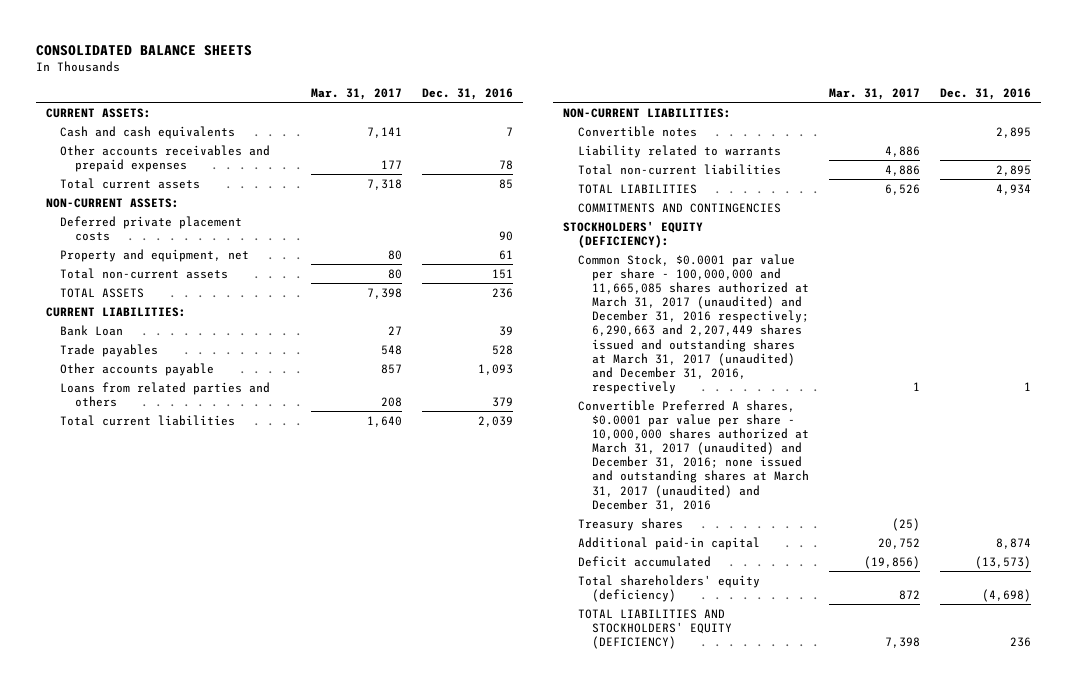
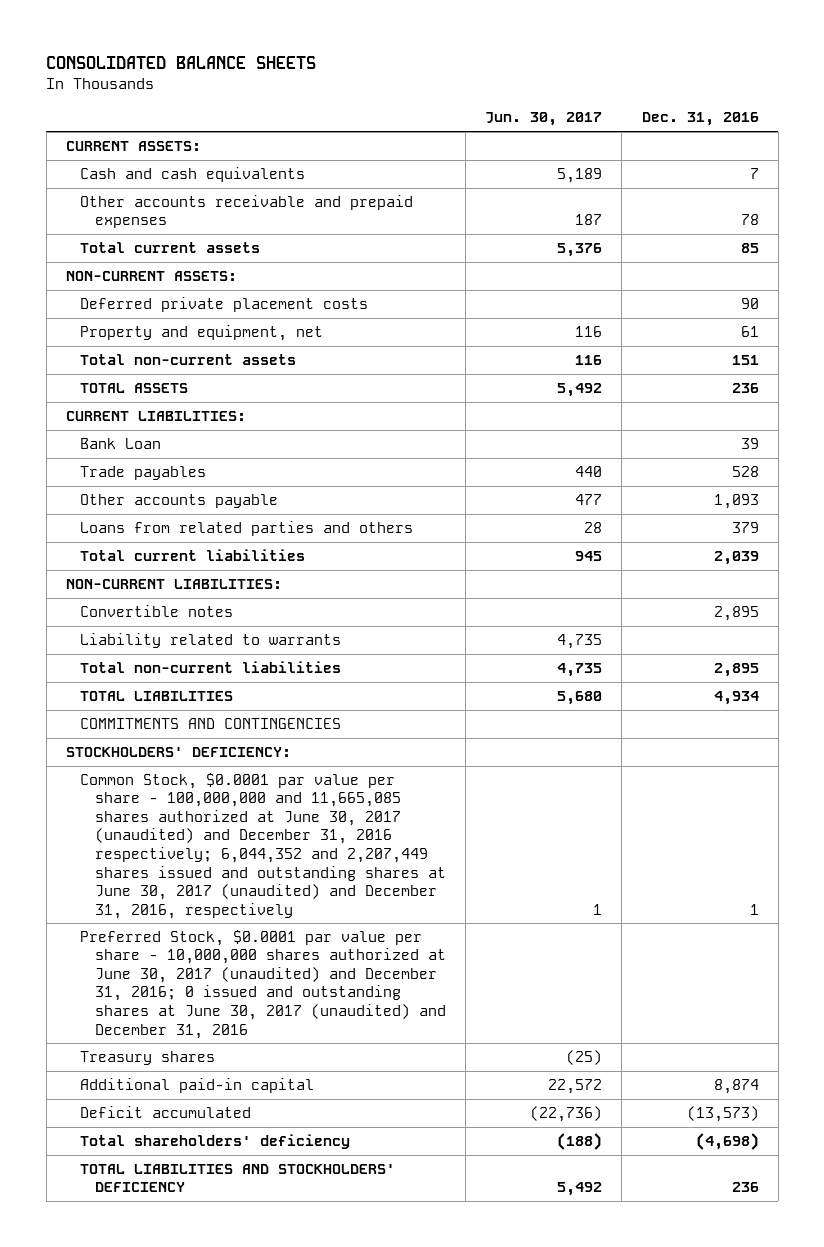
- | Mar. 31, 2017 | Dec. 31, 2016
+ | Jun. 30, 2017 | Dec. 31, 2016
- Other accounts receivables and prepaid expenses | 177 | 78
+ Other accounts receivable and prepaid expenses | 187 | 78
- STOCKHOLDERS' EQUITY (DEFICIENCY):
- Common Stock, $0.0001 par value per share - 100,000,000 and 11,665,085 shares authorized at March 31, 2017 (unaudited) and December 31, 2016 respectively; 6,290,663 and 2,207,449 shares issued and outstanding shares at March 31, 2017 (unaudited) and December 31, 2016, respectively | 1 | 1
- Convertible Preferred A shares, $0.0001 par value per share - 10,000,000 shares authorized at March 31, 2017 (unaudited) and December 31, 2016; none issued and outstanding shares at March 31, 2017 (unaudited) and December 31, 2016
+ STOCKHOLDERS' DEFICIENCY:
+ Common Stock, $0.0001 par value per share - 100,000,000 and 11,665,085 shares authorized at June 30, 2017 (unaudited) and December 31, 2016 respectively; 6,044,352 and 2,207,449 shares issued and outstanding shares at June 30, 2017 (unaudited) and December 31, 2016, respectively | 1 | 1
+ Preferred Stock, $0.0001 par value per share - 10,000,000 shares authorized at June 30, 2017 (unaudited) and December 31, 2016; 0 issued and outstanding shares at June 30, 2017 (unaudited) and December 31, 2016
- Total shareholders' equity (deficiency) | 872 | (4,698)
- TOTAL LIABILITIES AND STOCKHOLDERS' EQUITY (DEFICIENCY) | 7,398 | 236
+ Total shareholders' deficiency | (188) | (4,698)
+ TOTAL LIABILITIES AND STOCKHOLDERS' DEFICIENCY | 5,492 | 236

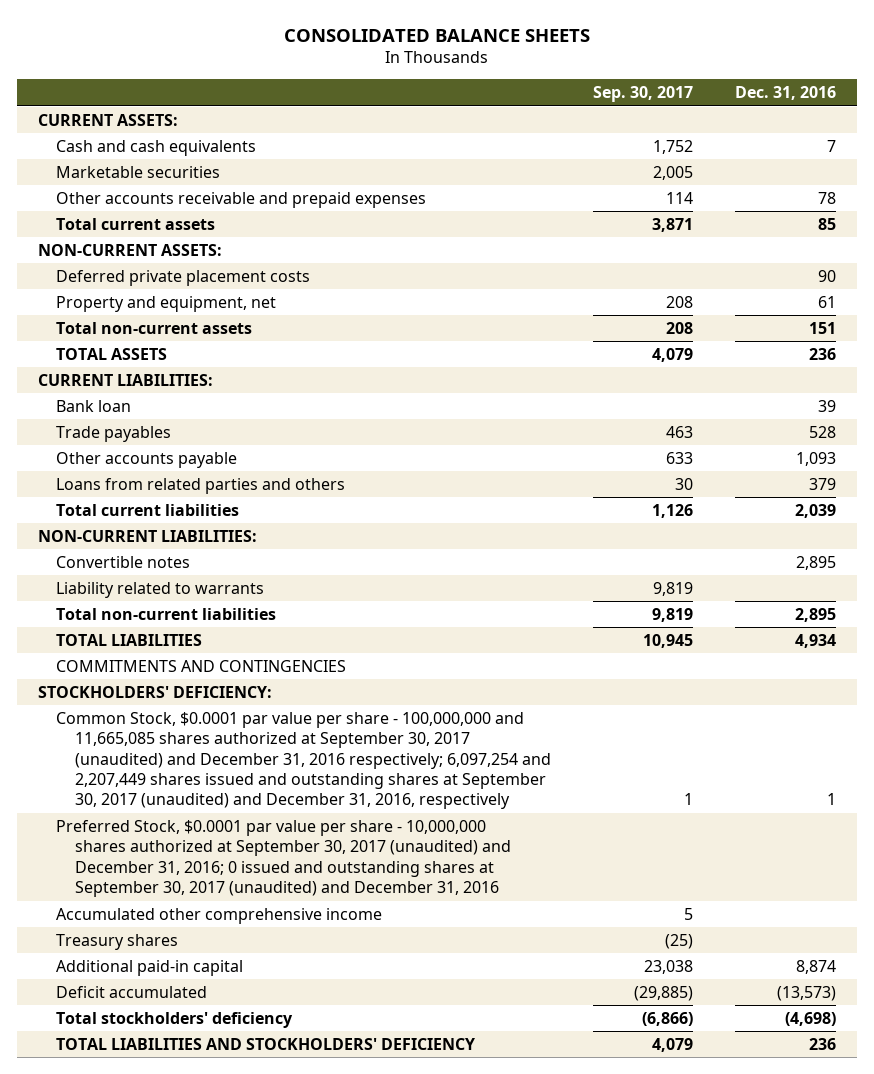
- | Jun. 30, 2017 | Dec. 31, 2016
+ | Sep. 30, 2017 | Dec. 31, 2016
+ Marketable securities | 2,005 |
- Bank Loan | | 39
+ Bank loan | | 39
- Common Stock, $0.0001 par value per share - 100,000,000 and 11,665,085 shares authorized at June 30, 2017 (unaudited) and December 31, 2016 respectively; 6,044,352 and 2,207,449 shares issued and outstanding shares at June 30, 2017 (unaudited) and December 31, 2016, respectively | 1 | 1
- Preferred Stock, $0.0001 par value per share - 10,000,000 shares authorized at June 30, 2017 (unaudited) and December 31, 2016; 0 issued and outstanding shares at June 30, 2017 (unaudited) and December 31, 2016
+ Common Stock, $0.0001 par value per share - 100,000,000 and 11,665,085 shares authorized at September 30, 2017 (unaudited) and December 31, 2016 respectively; 6,097,254 and 2,207,449 shares issued and outstanding shares at September 30, 2017 (unaudited) and December 31, 2016, respectively | 1 | 1
+ Preferred Stock, $0.0001 par value per share - 10,000,000 shares authorized at September 30, 2017 (unaudited) and December 31, 2016; 0 issued and outstanding shares at September 30, 2017 (unaudited) and December 31, 2016
+ Accumulated other comprehensive income | 5 |
- Total shareholders' deficiency | (188) | (4,698)
+ Total stockholders' deficiency | (6,866) | (4,698)

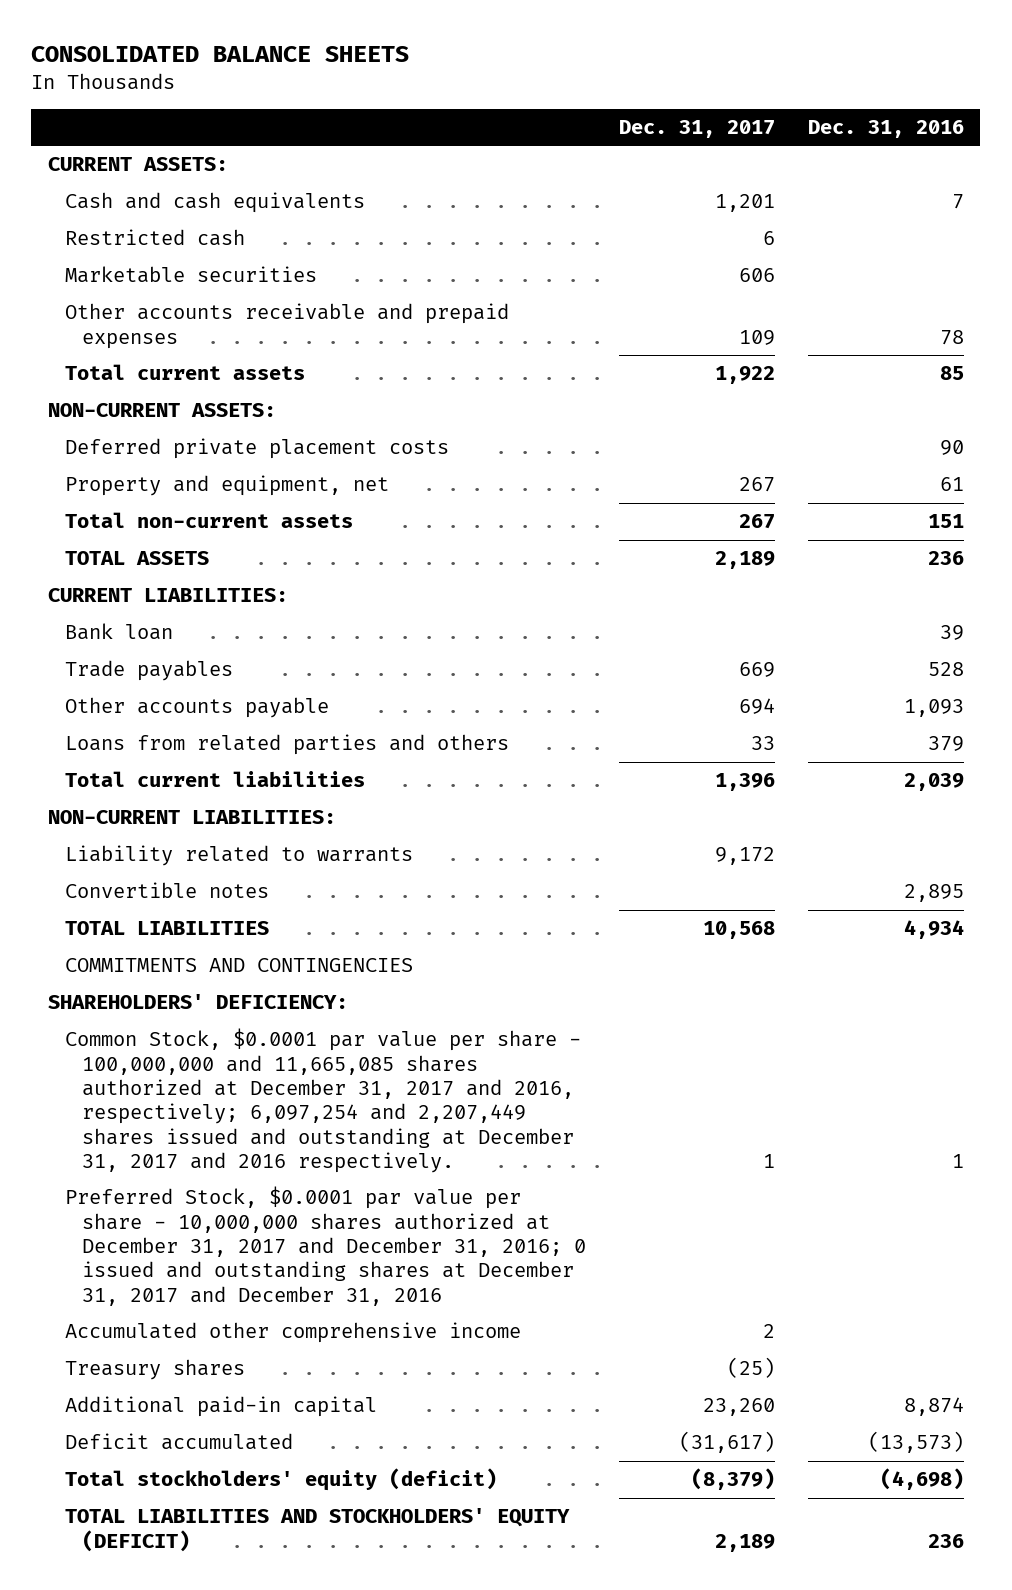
- | Sep. 30, 2017 | Dec. 31, 2016
+ | Dec. 31, 2017 | Dec. 31, 2016
+ Restricted cash | 6 |
- Total non-current liabilities | 9,819 | 2,895
moved down: Convertible notes | | 2,895
- STOCKHOLDERS' DEFICIENCY:
- Common Stock, $0.0001 par value per share - 100,000,000 and 11,665,085 shares authorized at September 30, 2017 (unaudited) and December 31, 2016 respectively; 6,097,254 and 2,207,449 shares issued and outstanding shares at September 30, 2017 (unaudited) and December 31, 2016, respectively | 1 | 1
- Preferred Stock, $0.0001 par value per share - 10,000,000 shares authorized at September 30, 2017 (unaudited) and December 31, 2016; 0 issued and outstanding shares at September 30, 2017 (unaudited) and December 31, 2016
+ SHAREHOLDERS' DEFICIENCY:
+ Common Stock, $0.0001 par value per share - 100,000,000 and 11,665,085 shares authorized at December 31, 2017 and 2016, respectively; 6,097,254 and 2,207,449 shares issued and outstanding at December 31, 2017 and 2016 respectively. | 1 | 1
+ Preferred Stock, $0.0001 par value per share - 10,000,000 shares authorized at December 31, 2017 and December 31, 2016; 0 issued and outstanding shares at December 31, 2017 and December 31, 2016
- Total stockholders' deficiency | (6,866) | (4,698)
- TOTAL LIABILITIES AND STOCKHOLDERS' DEFICIENCY | 4,079 | 236
+ Total stockholders' equity (deficit) | (8,379) | (4,698)
+ TOTAL LIABILITIES AND STOCKHOLDERS' EQUITY (DEFICIT) | 2,189 | 236

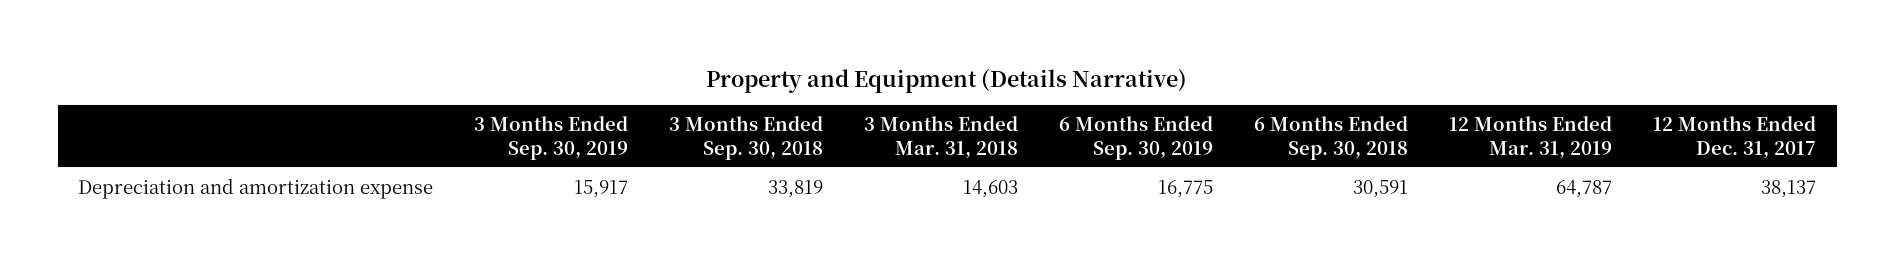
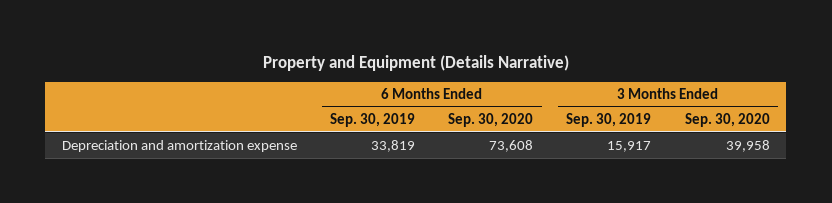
- | 3 Months Ended Sep. 30, 2019 | 3 Months Ended Sep. 30, 2018 | 3 Months Ended Mar. 31, 2018 | 6 Months Ended Sep. 30, 2019 | 6 Months Ended Sep. 30, 2018 | 12 Months Ended Mar. 31, 2019 | 12 Months Ended Dec. 31, 2017
+ | 6 Months Ended Sep. 30, 2019 | 6 Months Ended Sep. 30, 2020 | 3 Months Ended Sep. 30, 2019 | 3 Months Ended Sep. 30, 2020
- Depreciation and amortization expense | 15,917 | 33,819 | 14,603 | 16,775 | 30,591 | 64,787 | 38,137
+ Depreciation and amortization expense | 33,819 | 73,608 | 15,917 | 39,958

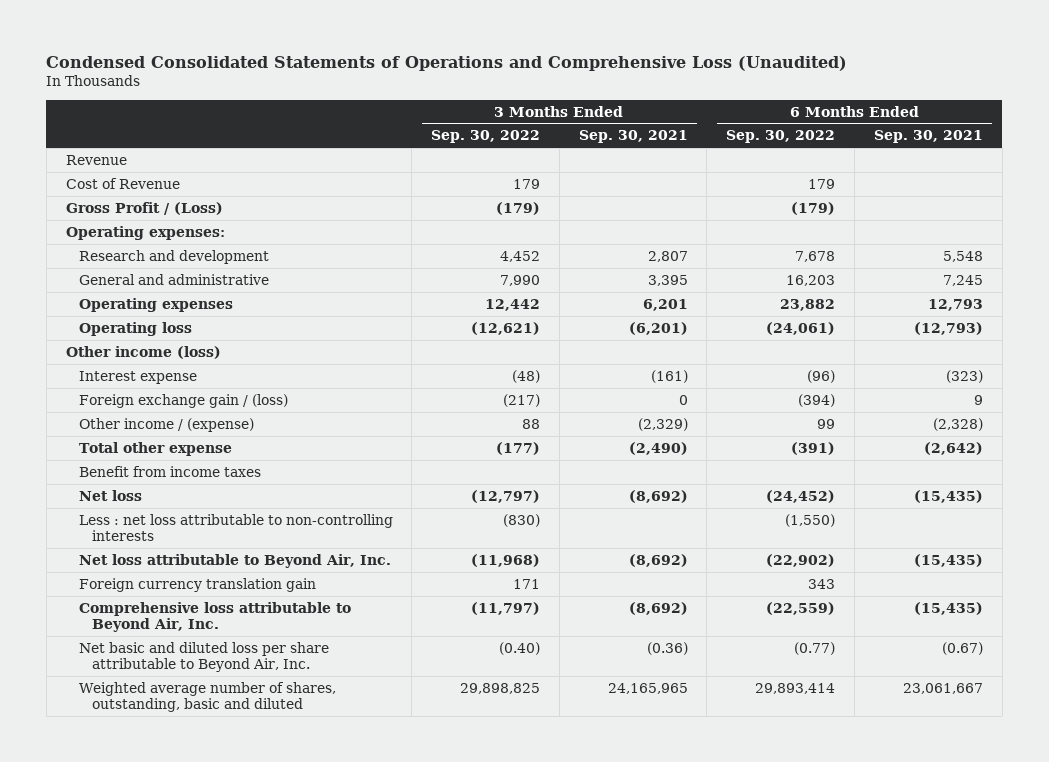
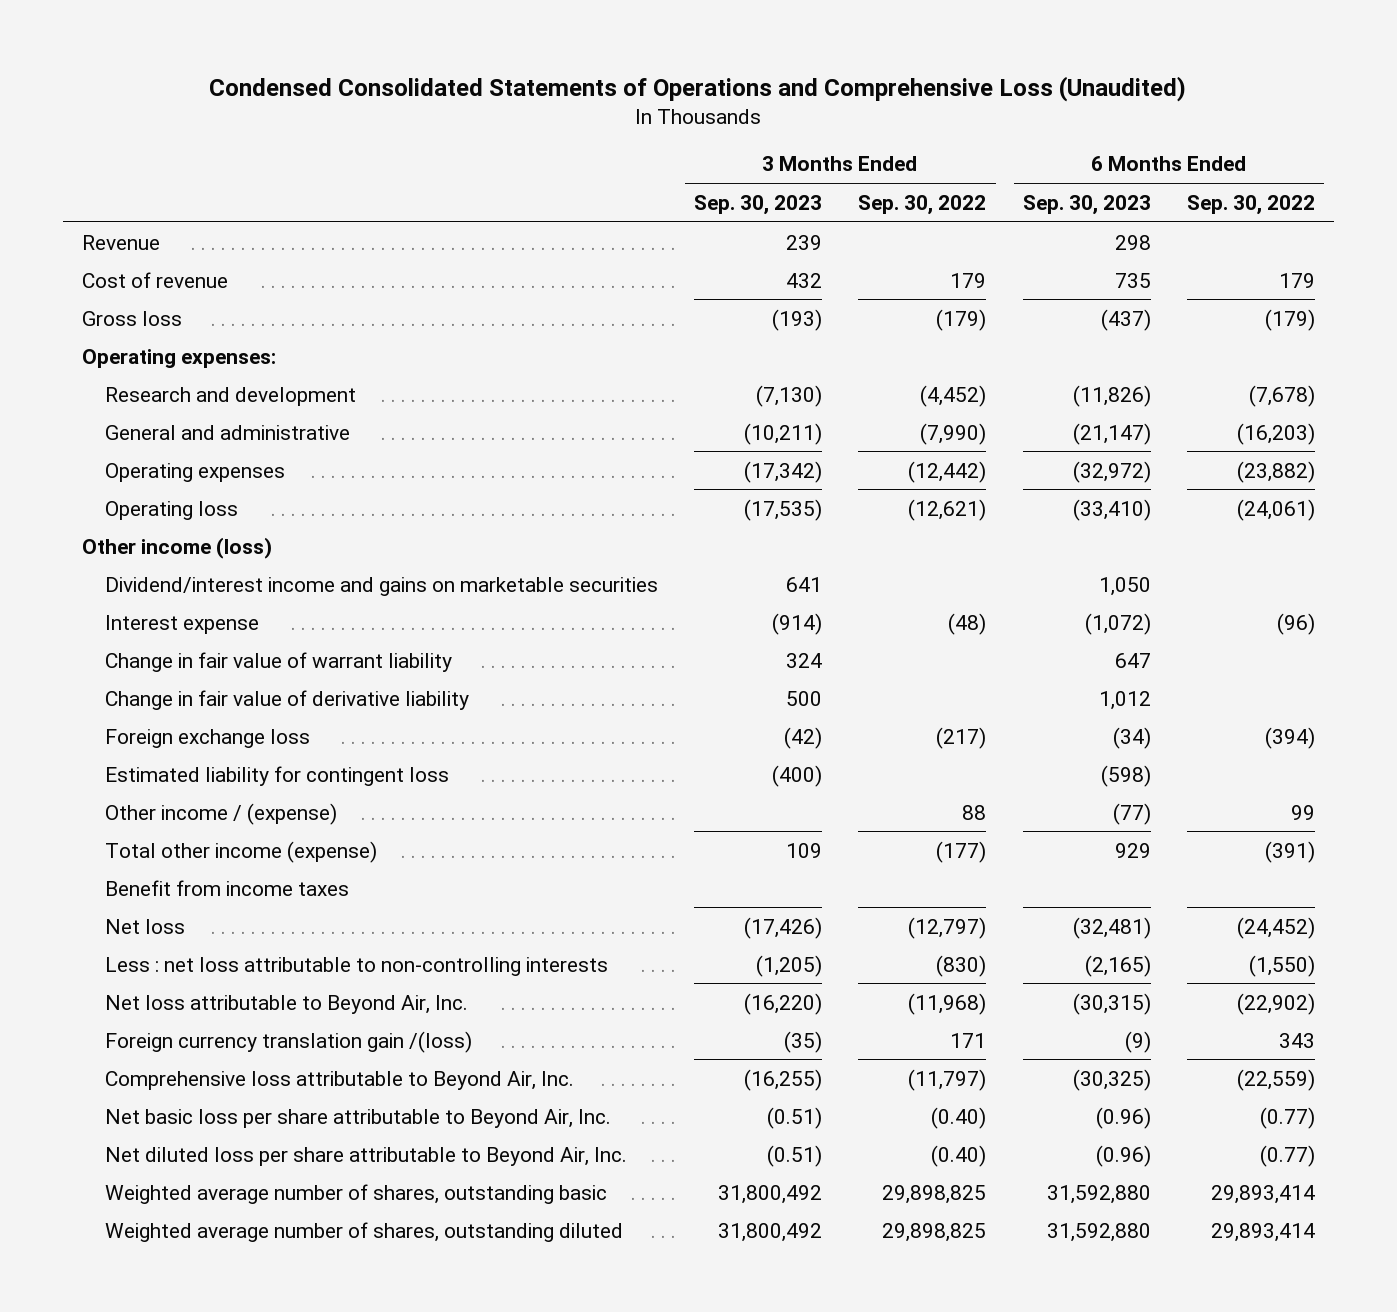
- | 3 Months Ended Sep. 30, 2022 | 3 Months Ended Sep. 30, 2021 | 6 Months Ended Sep. 30, 2022 | 6 Months Ended Sep. 30, 2021
+ | 3 Months Ended Sep. 30, 2023 | 3 Months Ended Sep. 30, 2022 | 6 Months Ended Sep. 30, 2023 | 6 Months Ended Sep. 30, 2022
- Cost of Revenue | 179 | | 179 |
- Gross Profit / (Loss) | (179) | | (179) |
+ Cost of revenue | 432 | 179 | 735 | 179
+ Gross loss | (193) | (179) | (437) | (179)
- Research and development | 4,452 | 2,807 | 7,678 | 5,548
- General and administrative | 7,990 | 3,395 | 16,203 | 7,245
- Operating expenses | 12,442 | 6,201 | 23,882 | 12,793
+ Research and development | (7,130) | (4,452) | (11,826) | (7,678)
+ General and administrative | (10,211) | (7,990) | (21,147) | (16,203)
+ Operating expenses | (17,342) | (12,442) | (32,972) | (23,882)
+ Dividend/interest income and gains on marketable securities | 641 | | 1,050 |
- Foreign exchange gain / (loss) | (217) | 0 | (394) | 9
+ Change in fair value of warrant liability | 324 | | 647 |
+ Change in fair value of derivative liability | 500 | | 1,012 |
+ Foreign exchange loss | (42) | (217) | (34) | (394)
+ Estimated liability for contingent loss | (400) | | (598) |
- Total other expense | (177) | (2,490) | (391) | (2,642)
+ Total other income (expense) | 109 | (177) | 929 | (391)
- Foreign currency translation gain | 171 | | 343 |
+ Foreign currency translation gain /(loss) | (35) | 171 | (9) | 343
- Net basic and diluted loss per share attributable to Beyond Air, Inc. | (0.40) | (0.36) | (0.77) | (0.67)
- Weighted average number of shares, outstanding, basic and diluted | 29,898,825 | 24,165,965 | 29,893,414 | 23,061,667
+ Net basic loss per share attributable to Beyond Air, Inc. | (0.51) | (0.40) | (0.96) | (0.77)
+ Net diluted loss per share attributable to Beyond Air, Inc. | (0.51) | (0.40) | (0.96) | (0.77)
+ Weighted average number of shares, outstanding basic | 31,800,492 | 29,898,825 | 31,592,880 | 29,893,414
+ Weighted average number of shares, outstanding diluted | 31,800,492 | 29,898,825 | 31,592,880 | 29,893,414

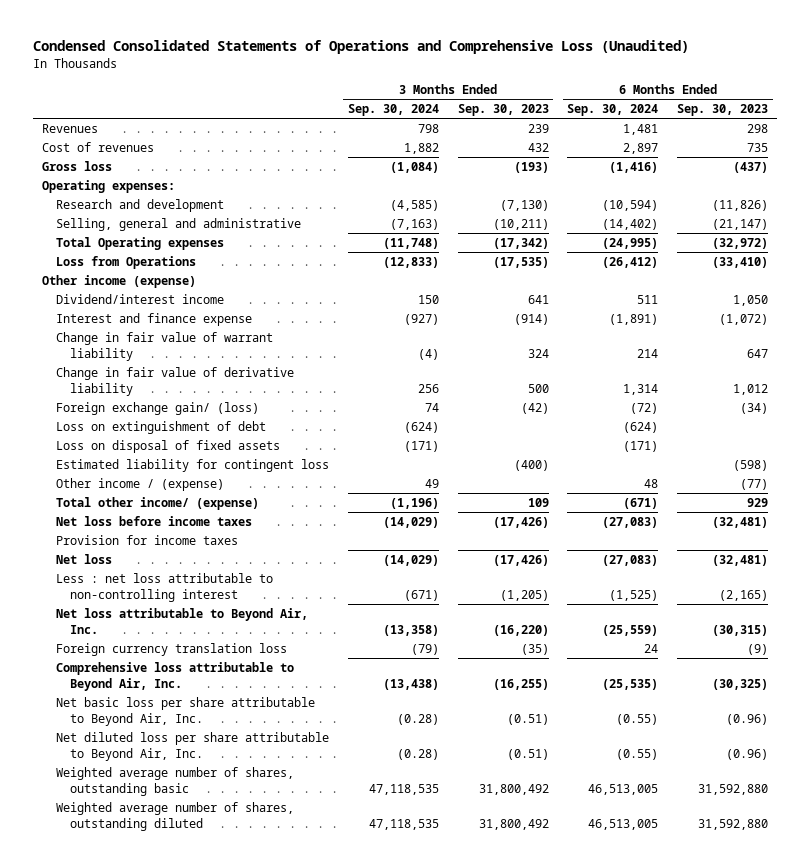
- | 3 Months Ended Sep. 30, 2023 | 3 Months Ended Sep. 30, 2022 | 6 Months Ended Sep. 30, 2023 | 6 Months Ended Sep. 30, 2022
+ | 3 Months Ended Sep. 30, 2024 | 3 Months Ended Sep. 30, 2023 | 6 Months Ended Sep. 30, 2024 | 6 Months Ended Sep. 30, 2023
- Revenue | 239 | | 298 |
- Cost of revenue | 432 | 179 | 735 | 179
+ Revenues | 798 | 239 | 1,481 | 298
+ Cost of revenues | 1,882 | 432 | 2,897 | 735
- General and administrative | (10,211) | (7,990) | (21,147) | (16,203)
- Operating expenses | (17,342) | (12,442) | (32,972) | (23,882)
- Operating loss | (17,535) | (12,621) | (33,410) | (24,061)
- Other income (loss)
- Dividend/interest income and gains on marketable securities | 641 | | 1,050 |
- Interest expense | (914) | (48) | (1,072) | (96)
+ Selling, general and administrative | (7,163) | (10,211) | (14,402) | (21,147)
+ Total Operating expenses | (11,748) | (17,342) | (24,995) | (32,972)
+ Loss from Operations | (12,833) | (17,535) | (26,412) | (33,410)
+ Other income (expense)
+ Dividend/interest income | 150 | 641 | 511 | 1,050
+ Interest and finance expense | (927) | (914) | (1,891) | (1,072)
- Foreign exchange loss | (42) | (217) | (34) | (394)
+ Foreign exchange gain/ (loss) | 74 | (42) | (72) | (34)
+ Loss on extinguishment of debt | (624) | | (624) |
+ Loss on disposal of fixed assets | (171) | | (171) |
- Total other income (expense) | 109 | (177) | 929 | (391)
- Benefit from income taxes
+ Total other income/ (expense) | (1,196) | 109 | (671) | 929
+ Net loss before income taxes | (14,029) | (17,426) | (27,083) | (32,481)
+ Provision for income taxes
- Less : net loss attributable to non-controlling interests | (1,205) | (830) | (2,165) | (1,550)
+ Less : net loss attributable to non-controlling interest | (671) | (1,205) | (1,525) | (2,165)
- Foreign currency translation gain /(loss) | (35) | 171 | (9) | 343
+ Foreign currency translation loss | (79) | (35) | 24 | (9)

